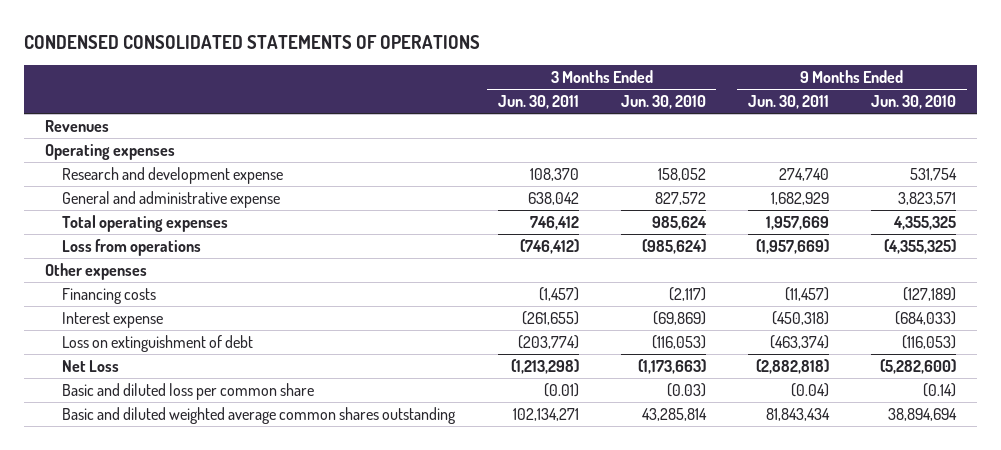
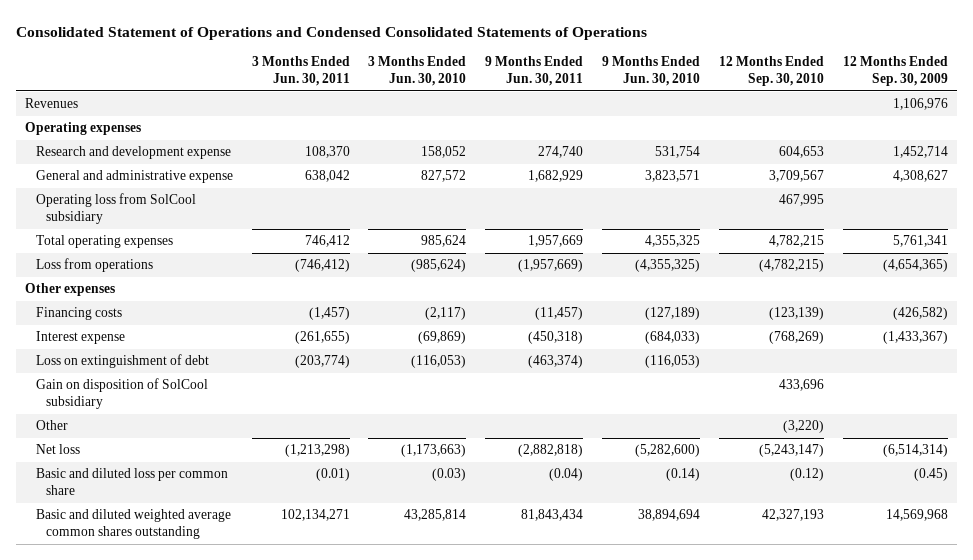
- CONDENSED CONSOLIDATED STATEMENTS OF OPERATIONS
+ Consolidated Statement of Operations and Condensed Consolidated Statements of Operations
- | 3 Months Ended Jun. 30, 2011 | 3 Months Ended Jun. 30, 2010 | 9 Months Ended Jun. 30, 2011 | 9 Months Ended Jun. 30, 2010
+ | 3 Months Ended Jun. 30, 2011 | 3 Months Ended Jun. 30, 2010 | 9 Months Ended Jun. 30, 2011 | 9 Months Ended Jun. 30, 2010 | 12 Months Ended Sep. 30, 2010 | 12 Months Ended Sep. 30, 2009
+ Operating loss from SolCool subsidiary | | | | | 467,995 |
- Net Loss | (1,213,298) | (1,173,663) | (2,882,818) | (5,282,600)
+ Gain on disposition of SolCool subsidiary | | | | | 433,696 |
+ Other | | | | | (3,220) |
+ Net loss | (1,213,298) | (1,173,663) | (2,882,818) | (5,282,600) | (5,243,147) | (6,514,314)

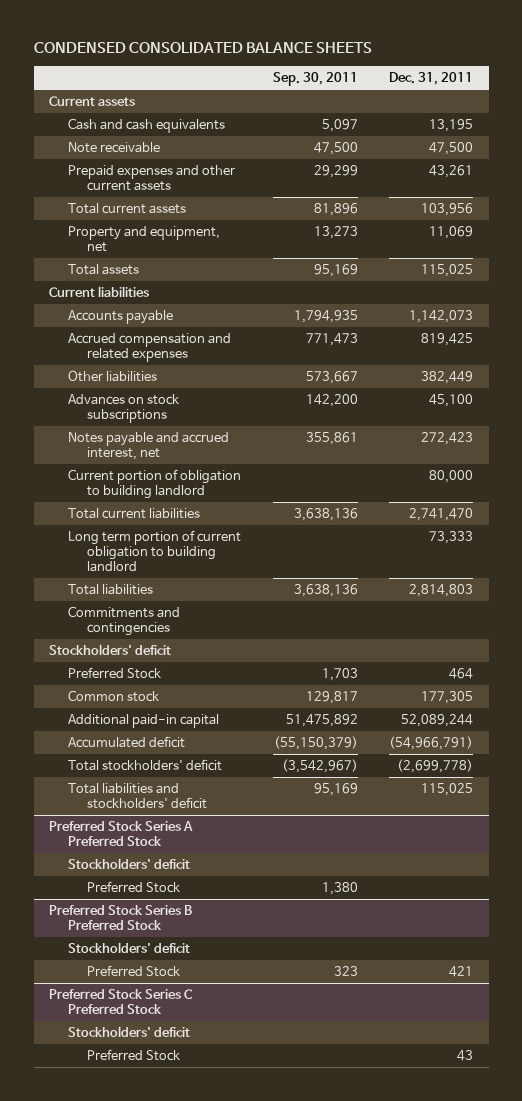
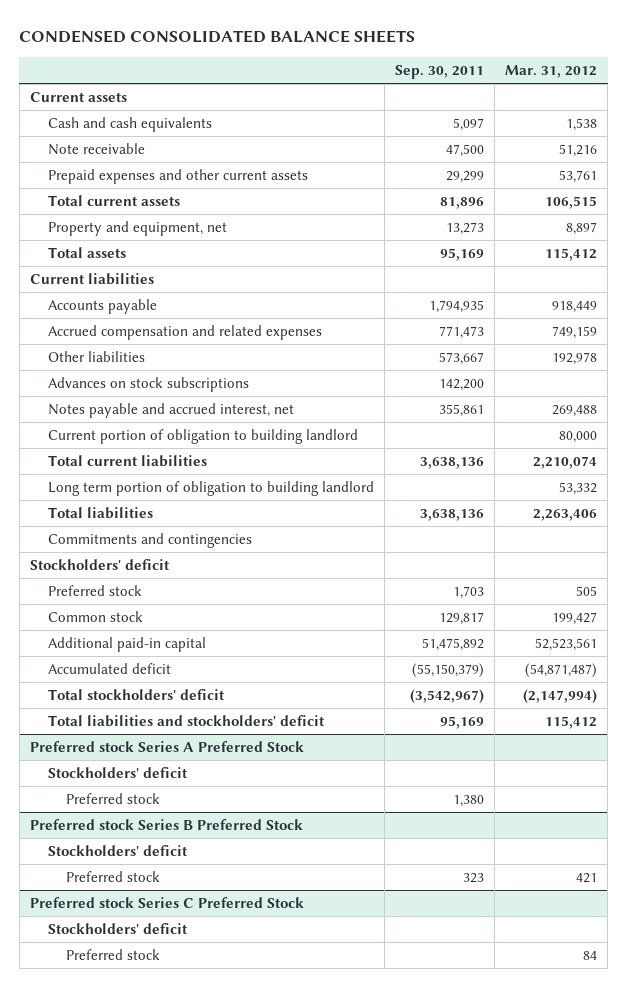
- | Sep. 30, 2011 | Dec. 31, 2011
+ | Sep. 30, 2011 | Mar. 31, 2012
- Long term portion of current obligation to building landlord | | 73,333
+ Long term portion of obligation to building landlord | | 53,332
- Preferred Stock | 1,703 | 464
+ Preferred stock | 1,703 | 505
- Preferred Stock Series A Preferred Stock
+ Preferred stock Series A Preferred Stock
- Preferred Stock | 1,380 |
- Preferred Stock Series B Preferred Stock
+ Preferred stock | 1,380 |
+ Preferred stock Series B Preferred Stock
- Preferred Stock | 323 | 421
- Preferred Stock Series C Preferred Stock
+ Preferred stock | 323 | 421
+ Preferred stock Series C Preferred Stock
- Preferred Stock | | 43
+ Preferred stock | | 84

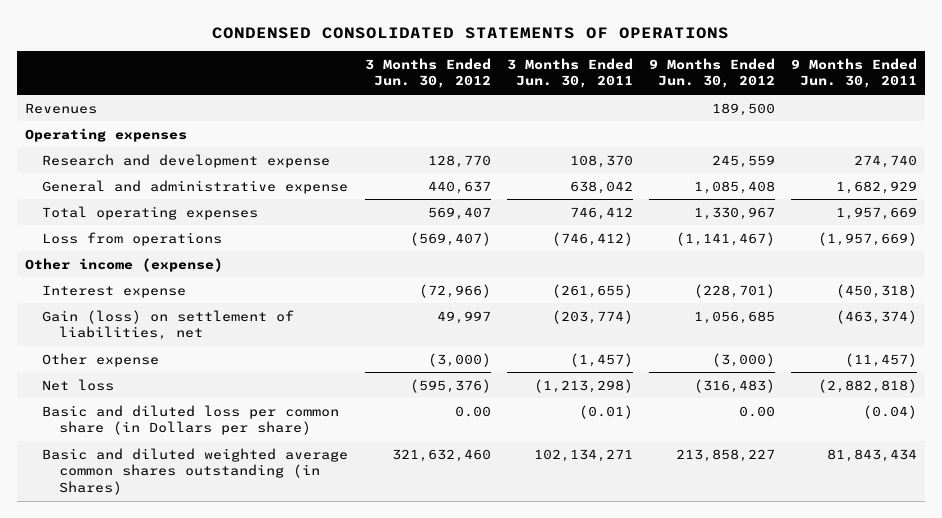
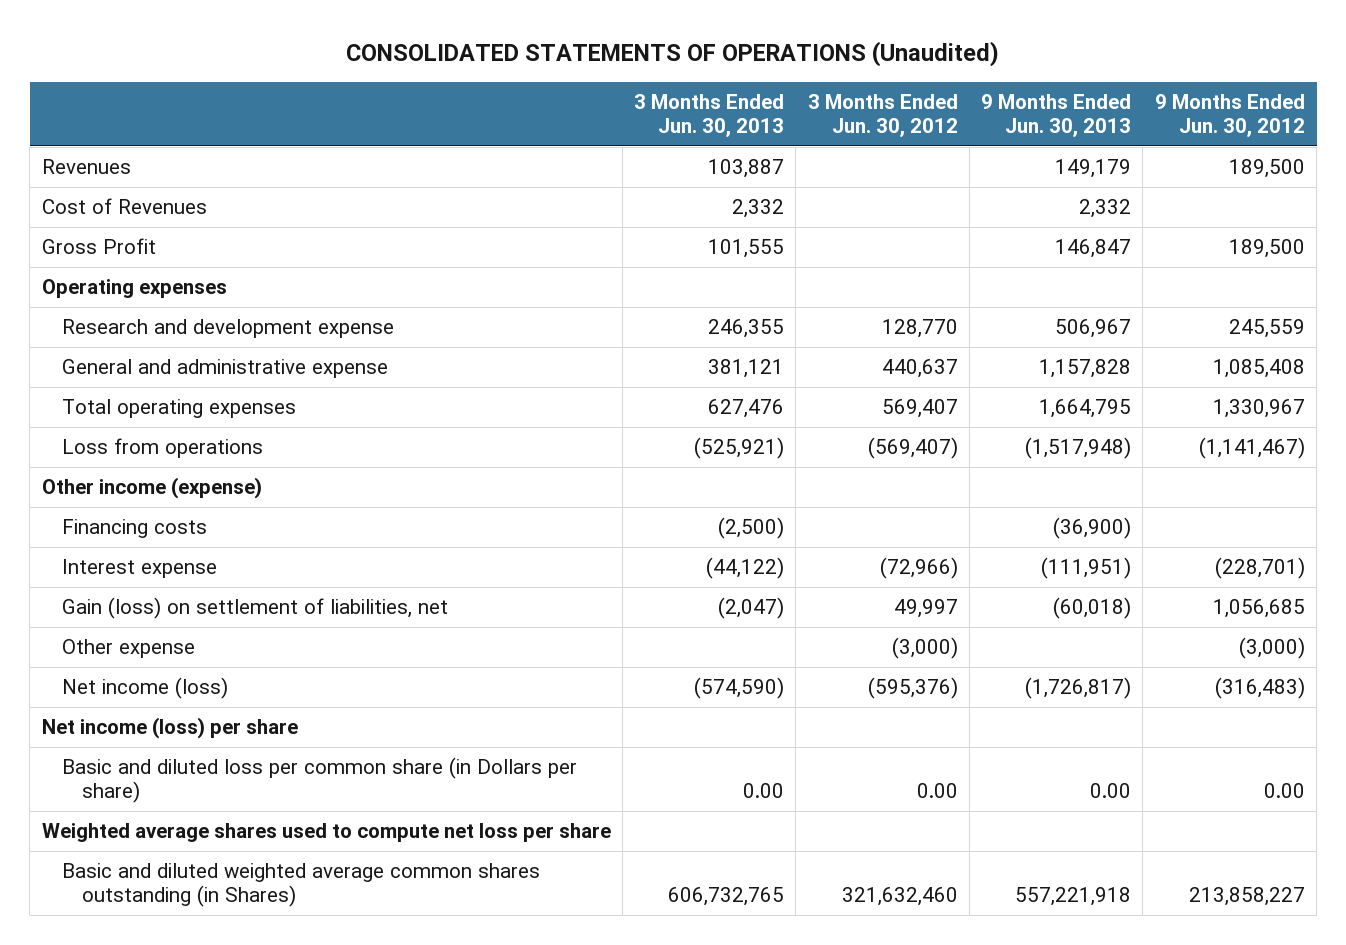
- CONDENSED CONSOLIDATED STATEMENTS OF OPERATIONS
+ CONSOLIDATED STATEMENTS OF OPERATIONS (Unaudited)
- | 3 Months Ended Jun. 30, 2012 | 3 Months Ended Jun. 30, 2011 | 9 Months Ended Jun. 30, 2012 | 9 Months Ended Jun. 30, 2011
+ | 3 Months Ended Jun. 30, 2013 | 3 Months Ended Jun. 30, 2012 | 9 Months Ended Jun. 30, 2013 | 9 Months Ended Jun. 30, 2012
+ Cost of Revenues | 2,332 | | 2,332 |
+ Gross Profit | 101,555 | | 146,847 | 189,500
+ Financing costs | (2,500) | | (36,900) |
- Net loss | (595,376) | (1,213,298) | (316,483) | (2,882,818)
+ Net income (loss) | (574,590) | (595,376) | (1,726,817) | (316,483)
+ Net income (loss) per share
+ Weighted average shares used to compute net loss per share

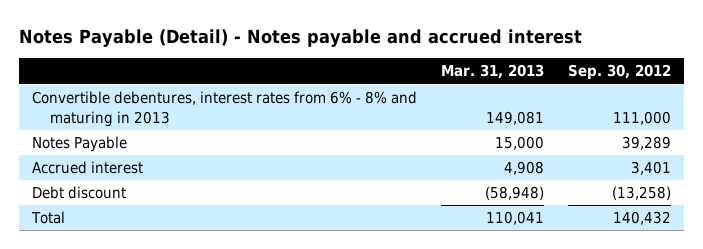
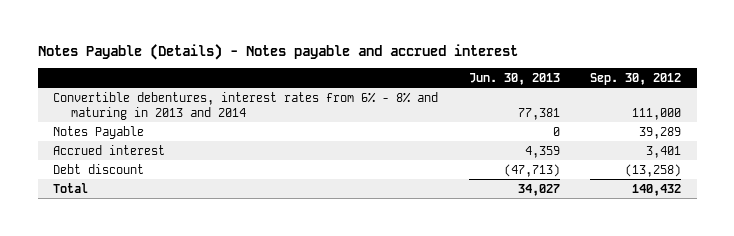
- Notes Payable (Detail) - Notes payable and accrued interest
+ Notes Payable (Details) - Notes payable and accrued interest
- | Mar. 31, 2013 | Sep. 30, 2012
+ | Jun. 30, 2013 | Sep. 30, 2012
- Convertible debentures, interest rates from 6% - 8% and maturing in 2013 | 149,081 | 111,000
+ Convertible debentures, interest rates from 6% - 8% and maturing in 2013 and 2014 | 77,381 | 111,000

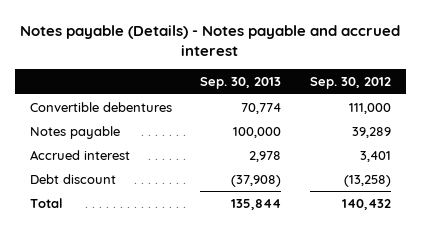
- Notes Payable (Details) - Notes payable and accrued interest
+ Notes payable (Details) - Notes payable and accrued interest
- | Jun. 30, 2013 | Sep. 30, 2012
+ | Sep. 30, 2013 | Sep. 30, 2012
- Convertible debentures, interest rates from 6% - 8% and maturing in 2013 and 2014 | 77,381 | 111,000
- Notes Payable | 0 | 39,289
+ Convertible debentures | 70,774 | 111,000
+ Notes payable | 100,000 | 39,289

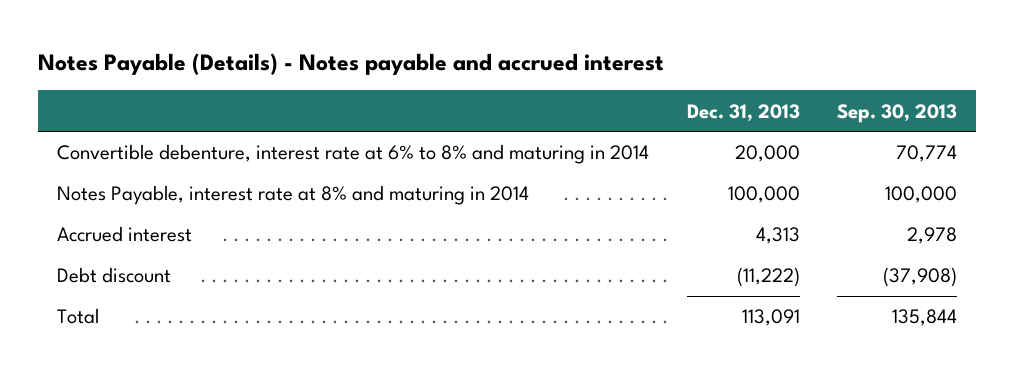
- Notes payable (Details) - Notes payable and accrued interest
+ Notes Payable (Details) - Notes payable and accrued interest
- | Sep. 30, 2013 | Sep. 30, 2012
+ | Dec. 31, 2013 | Sep. 30, 2013
- Convertible debentures | 70,774 | 111,000
- Notes payable | 100,000 | 39,289
+ Convertible debenture, interest rate at 6% to 8% and maturing in 2014 | 20,000 | 70,774
+ Notes Payable, interest rate at 8% and maturing in 2014 | 100,000 | 100,000

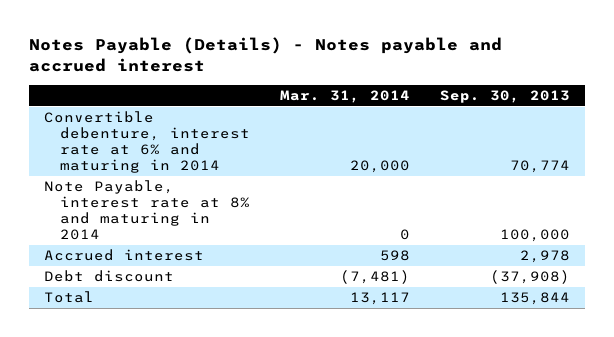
- | Dec. 31, 2013 | Sep. 30, 2013
+ | Mar. 31, 2014 | Sep. 30, 2013
- Convertible debenture, interest rate at 6% to 8% and maturing in 2014 | 20,000 | 70,774
- Notes Payable, interest rate at 8% and maturing in 2014 | 100,000 | 100,000
+ Convertible debenture, interest rate at 6% and maturing in 2014 | 20,000 | 70,774
+ Note Payable, interest rate at 8% and maturing in 2014 | 0 | 100,000

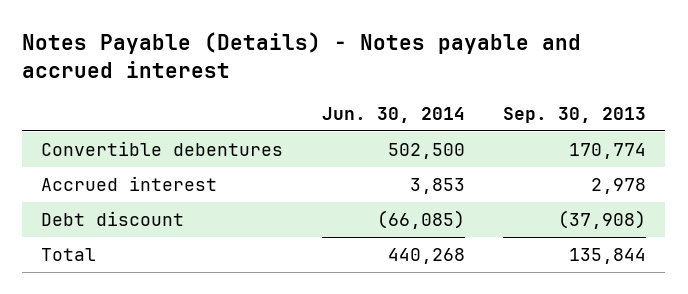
- | Mar. 31, 2014 | Sep. 30, 2013
+ | Jun. 30, 2014 | Sep. 30, 2013
- Convertible debenture, interest rate at 6% and maturing in 2014 | 20,000 | 70,774
- Note Payable, interest rate at 8% and maturing in 2014 | 0 | 100,000
+ Convertible debentures | 502,500 | 170,774

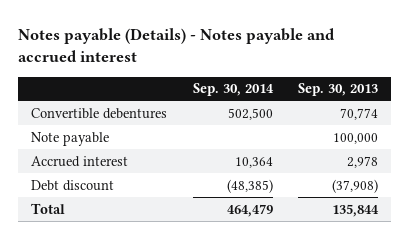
- Notes Payable (Details) - Notes payable and accrued interest
+ Notes payable (Details) - Notes payable and accrued interest
- | Jun. 30, 2014 | Sep. 30, 2013
+ | Sep. 30, 2014 | Sep. 30, 2013
- Convertible debentures | 502,500 | 170,774
+ Convertible debentures | 502,500 | 70,774
+ Note payable | | 100,000

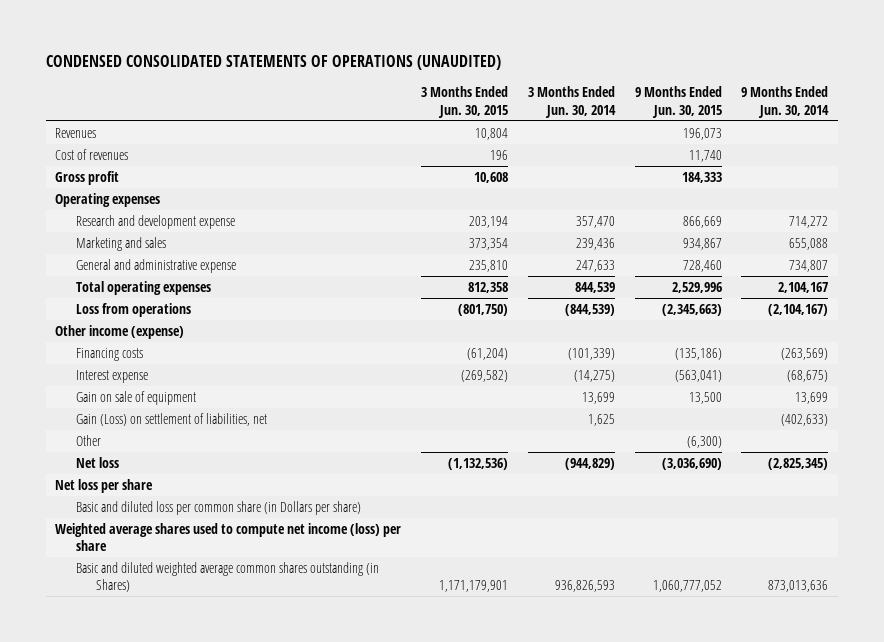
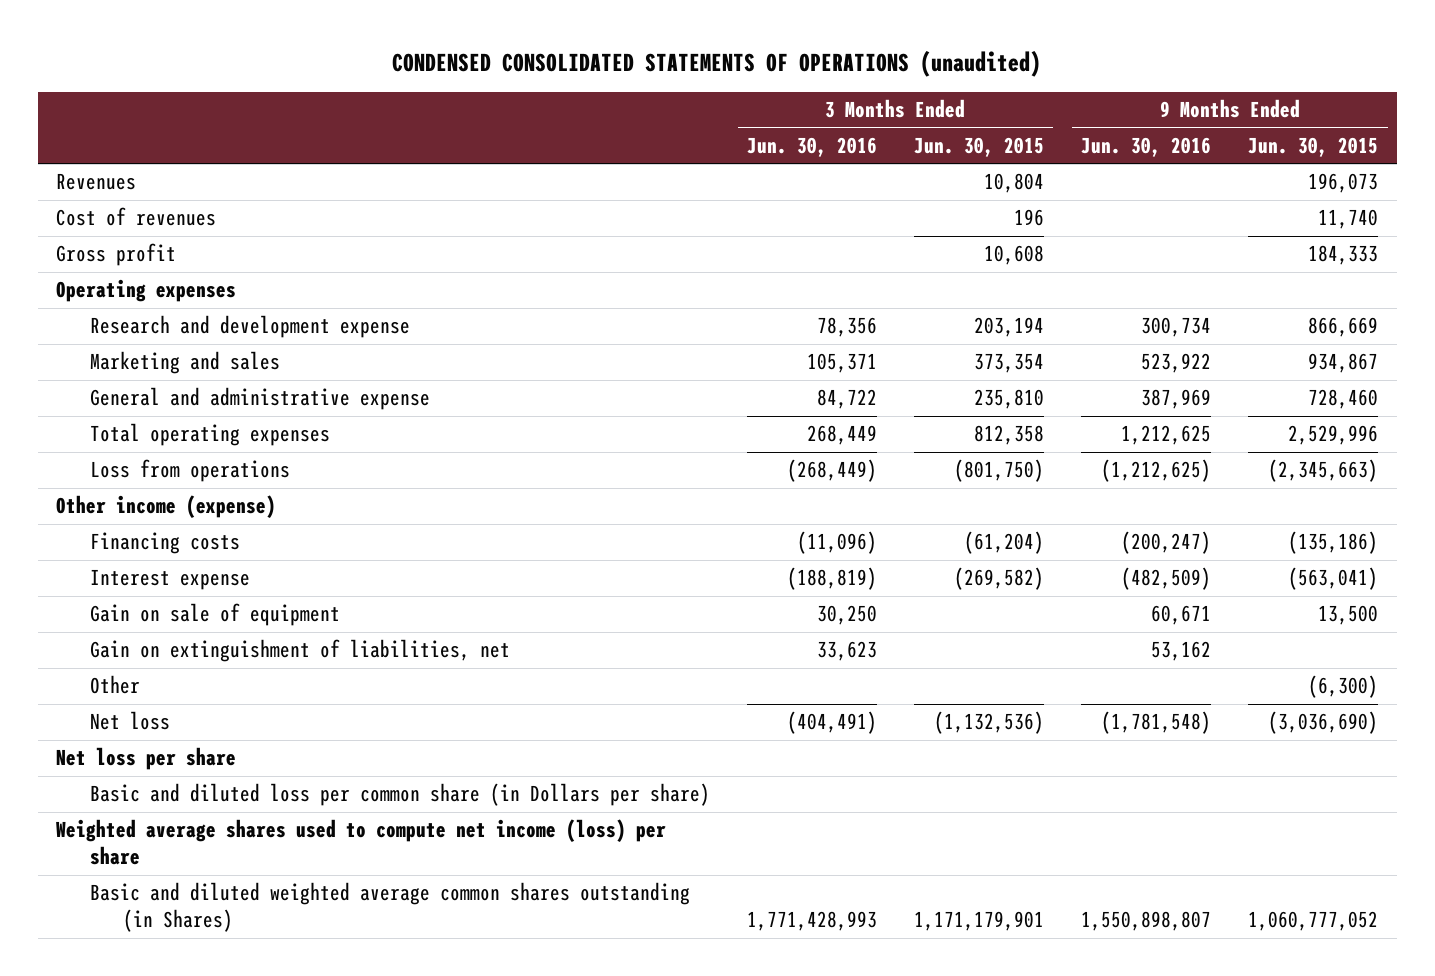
- CONDENSED CONSOLIDATED STATEMENTS OF OPERATIONS (UNAUDITED)
+ CONDENSED CONSOLIDATED STATEMENTS OF OPERATIONS (unaudited)
- | 3 Months Ended Jun. 30, 2015 | 3 Months Ended Jun. 30, 2014 | 9 Months Ended Jun. 30, 2015 | 9 Months Ended Jun. 30, 2014
+ | 3 Months Ended Jun. 30, 2016 | 3 Months Ended Jun. 30, 2015 | 9 Months Ended Jun. 30, 2016 | 9 Months Ended Jun. 30, 2015
- Gain (Loss) on settlement of liabilities, net | | 1,625 | | (402,633)
+ Gain on extinguishment of liabilities, net | 33,623 | | 53,162 |

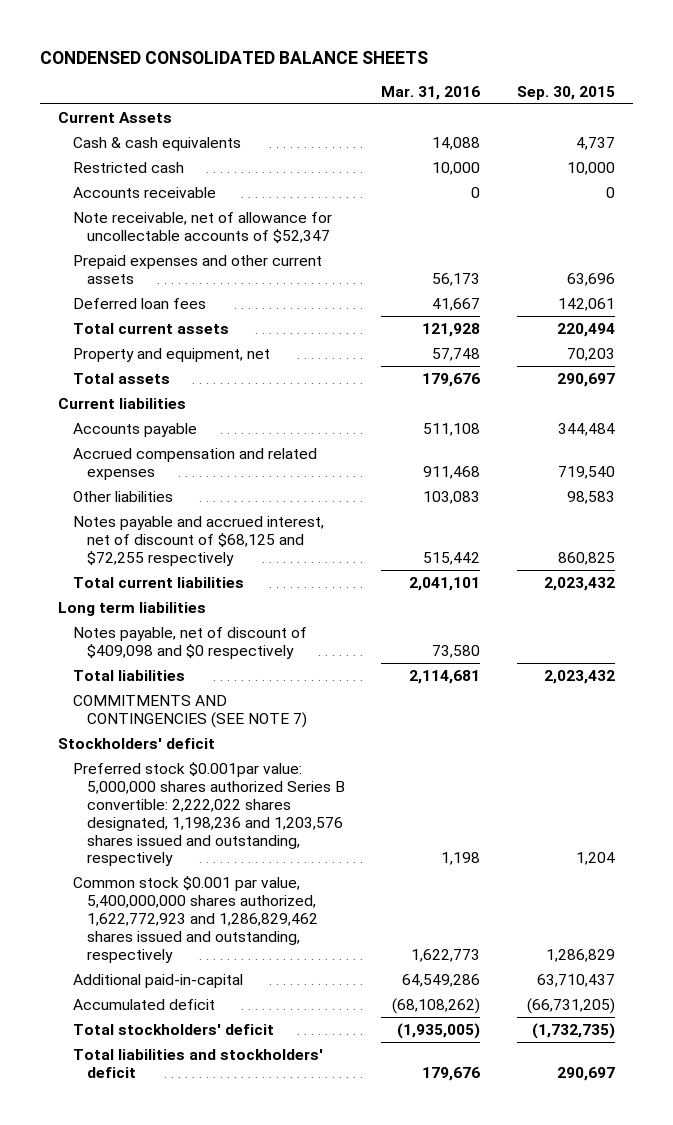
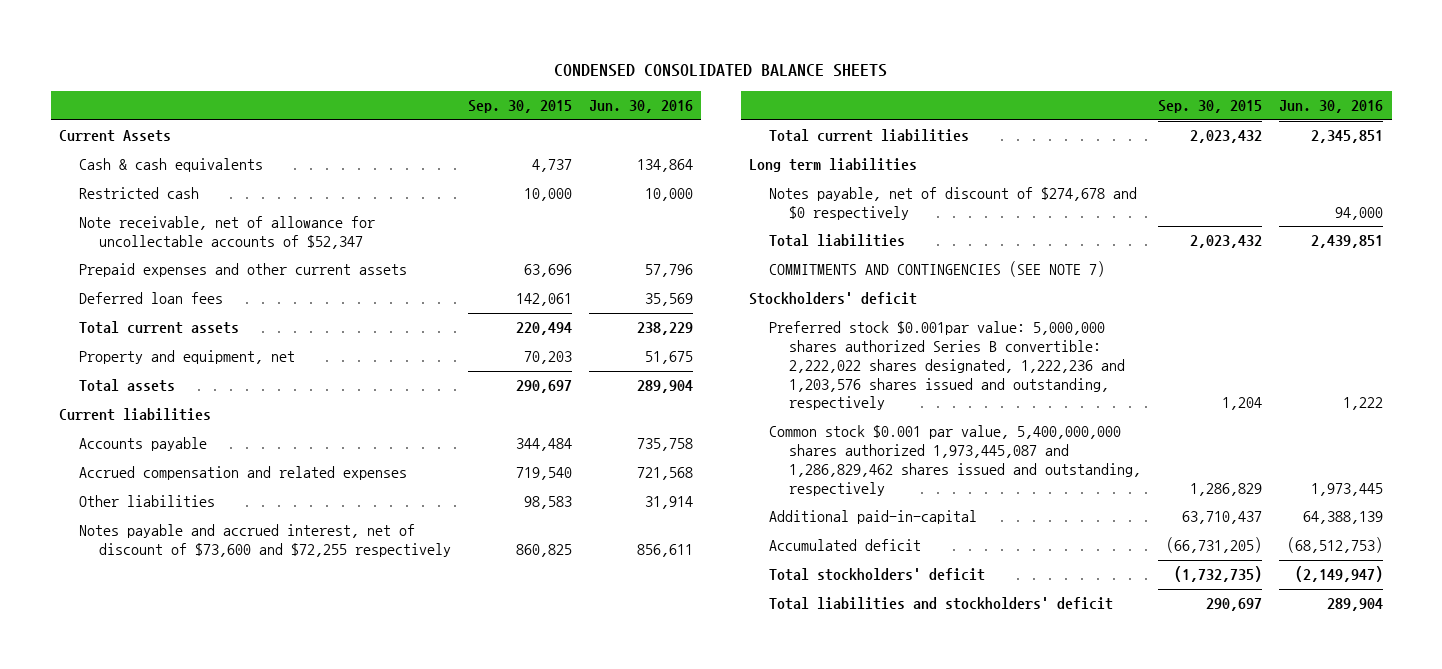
- | Mar. 31, 2016 | Sep. 30, 2015
+ | Sep. 30, 2015 | Jun. 30, 2016
- Accounts receivable | 0 | 0
- Notes payable and accrued interest, net of discount of $68,125 and $72,255 respectively | 515,442 | 860,825
+ Notes payable and accrued interest, net of discount of $73,600 and $72,255 respectively | 860,825 | 856,611
- Notes payable, net of discount of $409,098 and $0 respectively | 73,580 |
+ Notes payable, net of discount of $274,678 and $0 respectively | | 94,000
- Preferred stock $0.001par value: 5,000,000 shares authorized Series B convertible: 2,222,022 shares designated, 1,198,236 and 1,203,576 shares issued and outstanding, respectively | 1,198 | 1,204
- Common stock $0.001 par value, 5,400,000,000 shares authorized, 1,622,772,923 and 1,286,829,462 shares issued and outstanding, respectively | 1,622,773 | 1,286,829
+ Preferred stock $0.001par value: 5,000,000 shares authorized Series B convertible: 2,222,022 shares designated, 1,222,236 and 1,203,576 shares issued and outstanding, respectively | 1,204 | 1,222
+ Common stock $0.001 par value, 5,400,000,000 shares authorized 1,973,445,087 and 1,286,829,462 shares issued and outstanding, respectively | 1,286,829 | 1,973,445

